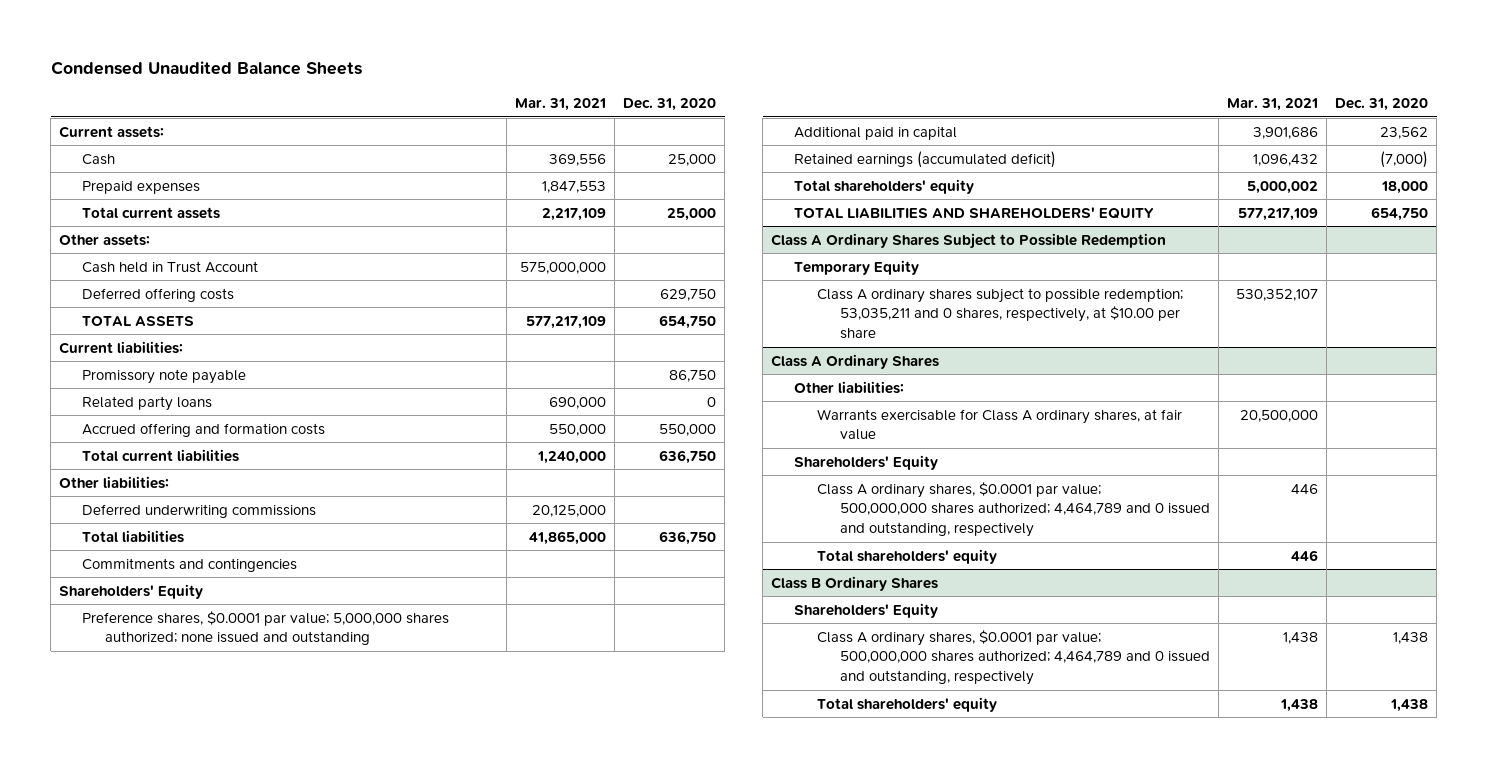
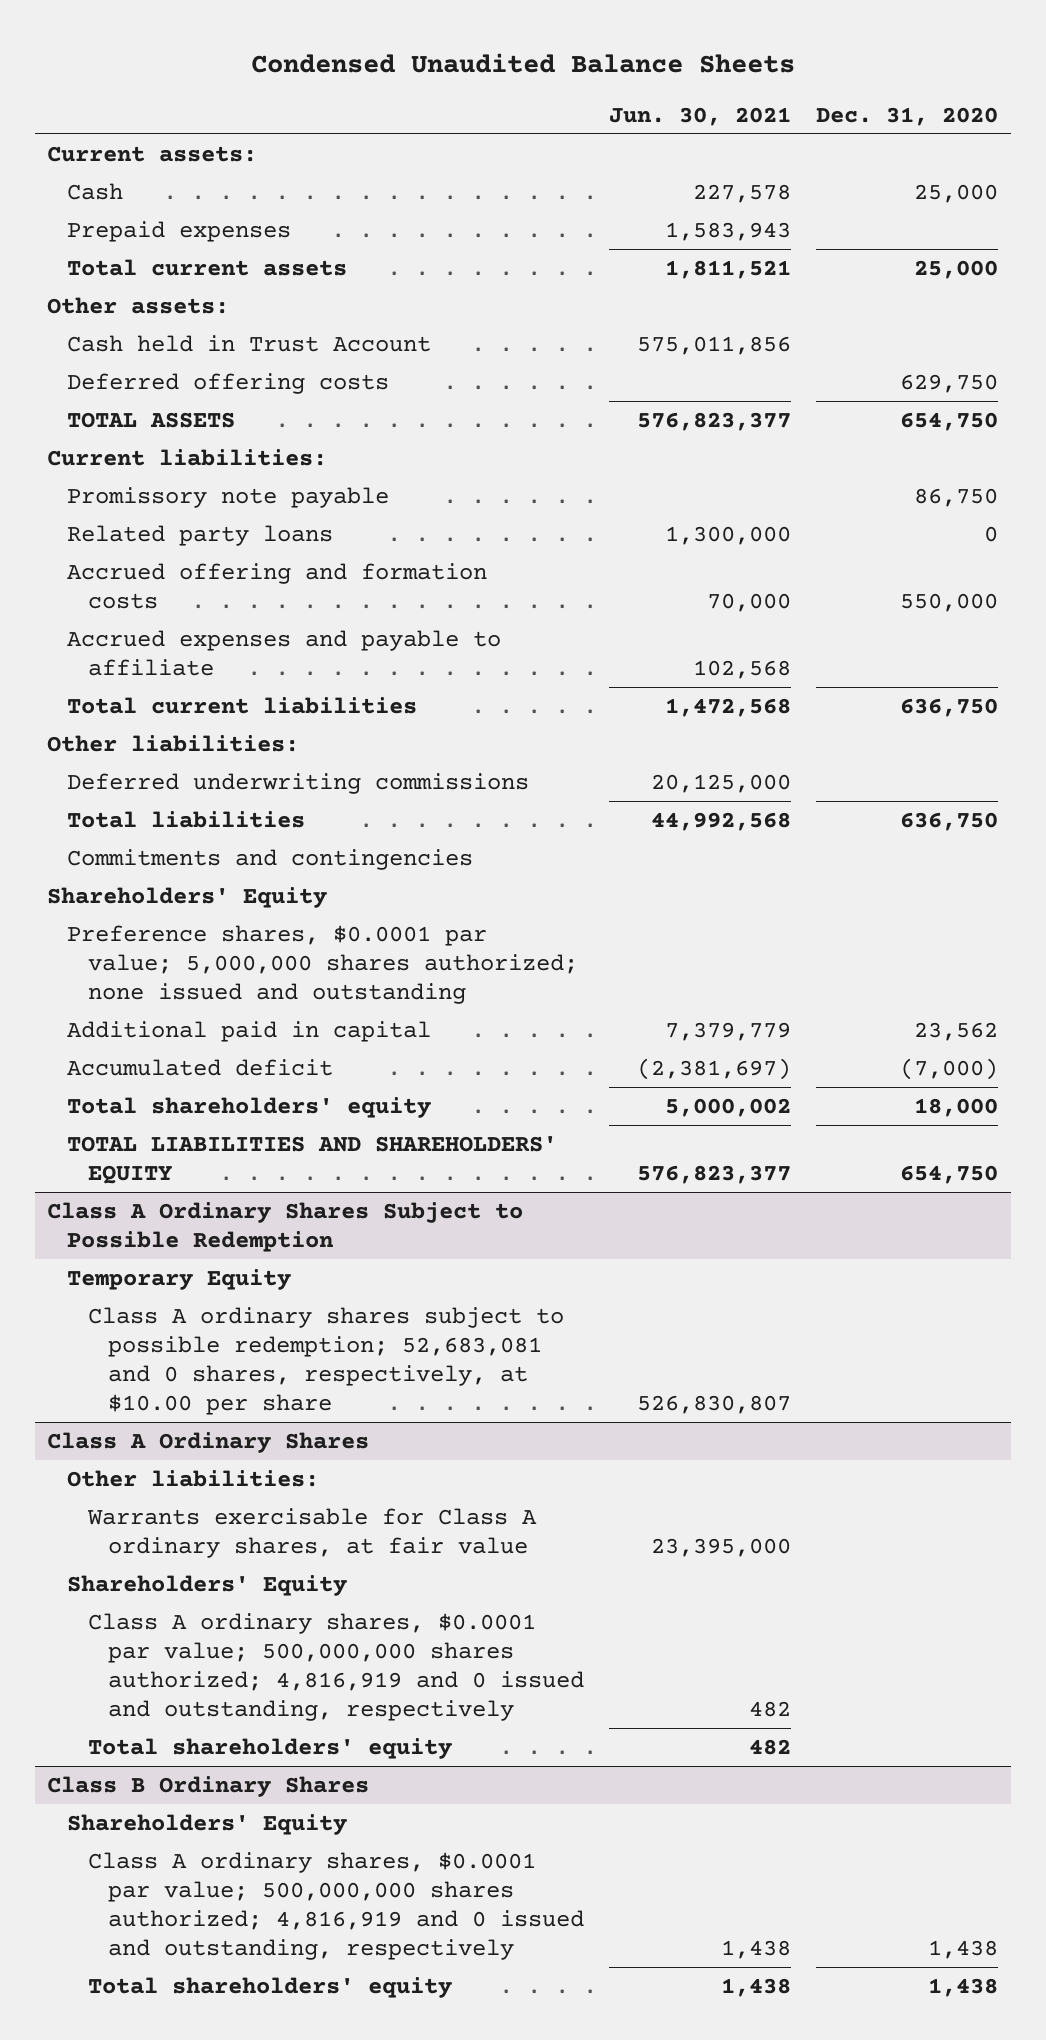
- | Mar. 31, 2021 | Dec. 31, 2020
+ | Jun. 30, 2021 | Dec. 31, 2020
+ Accrued expenses and payable to affiliate | 102,568 |
- Retained earnings (accumulated deficit) | 1,096,432 | (7,000)
+ Accumulated deficit | (2,381,697) | (7,000)
@ Class A Ordinary Shares Subject to Possible Redemption
- Class A ordinary shares subject to possible redemption; 53,035,211 and 0 shares, respectively, at $10.00 per share | 530,352,107 |
+ Class A ordinary shares subject to possible redemption; 52,683,081 and 0 shares, respectively, at $10.00 per share | 526,830,807 |
@ Class A Ordinary Shares
- Class A ordinary shares, $0.0001 par value; 500,000,000 shares authorized; 4,464,789 and 0 issued and outstanding, respectively | 446 |
+ Class A ordinary shares, $0.0001 par value; 500,000,000 shares authorized; 4,816,919 and 0 issued and outstanding, respectively | 482 |
@ Class B Ordinary Shares
- Class A ordinary shares, $0.0001 par value; 500,000,000 shares authorized; 4,464,789 and 0 issued and outstanding, respectively | 1,438 | 1,438
+ Class A ordinary shares, $0.0001 par value; 500,000,000 shares authorized; 4,816,919 and 0 issued and outstanding, respectively | 1,438 | 1,438

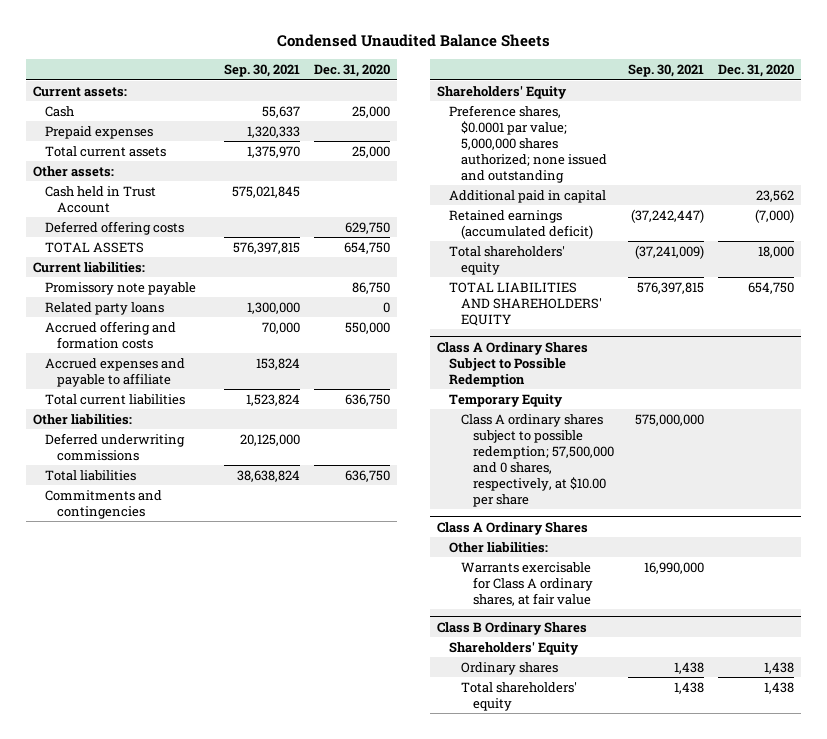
- | Jun. 30, 2021 | Dec. 31, 2020
+ | Sep. 30, 2021 | Dec. 31, 2020
- Accumulated deficit | (2,381,697) | (7,000)
+ Retained earnings (accumulated deficit) | (37,242,447) | (7,000)
@ Class A Ordinary Shares Subject to Possible Redemption
- Class A ordinary shares subject to possible redemption; 52,683,081 and 0 shares, respectively, at $10.00 per share | 526,830,807 |
+ Class A ordinary shares subject to possible redemption; 57,500,000 and 0 shares, respectively, at $10.00 per share | 575,000,000 |
@ Class A Ordinary Shares
- Shareholders' Equity
- Class A ordinary shares, $0.0001 par value; 500,000,000 shares authorized; 4,816,919 and 0 issued and outstanding, respectively | 482 |
- Total shareholders' equity | 482 |
@ Class B Ordinary Shares
- Class A ordinary shares, $0.0001 par value; 500,000,000 shares authorized; 4,816,919 and 0 issued and outstanding, respectively | 1,438 | 1,438
+ Ordinary shares | 1,438 | 1,438

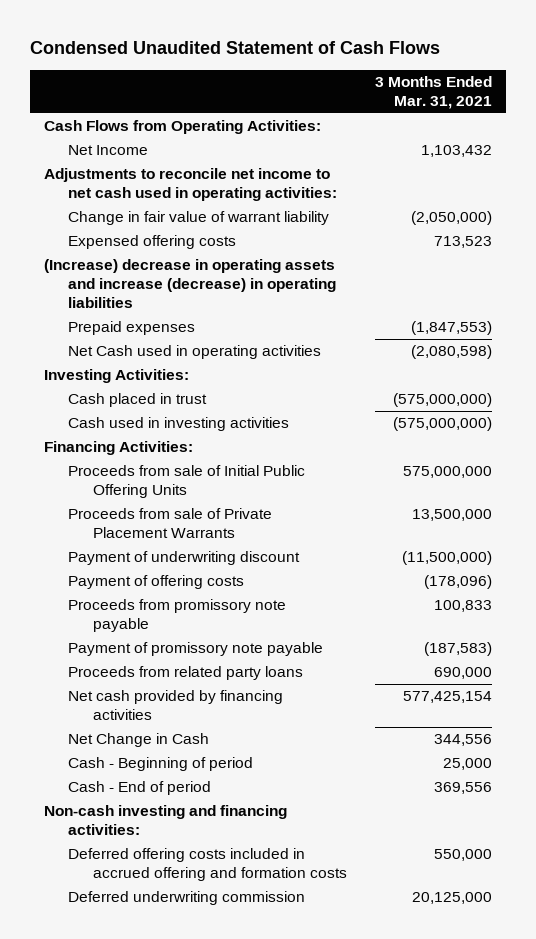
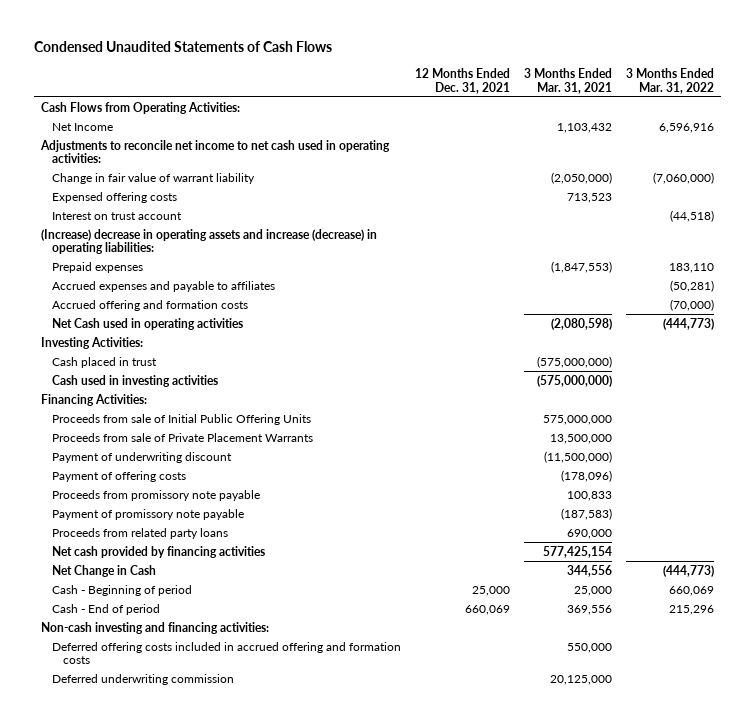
- Condensed Unaudited Statement of Cash Flows
+ Condensed Unaudited Statements of Cash Flows
- | 3 Months Ended Mar. 31, 2021
+ | 12 Months Ended Dec. 31, 2021 | 3 Months Ended Mar. 31, 2021 | 3 Months Ended Mar. 31, 2022
- (Increase) decrease in operating assets and increase (decrease) in operating liabilities
+ Interest on trust account | | | (44,518)
+ (Increase) decrease in operating assets and increase (decrease) in operating liabilities:
+ Accrued expenses and payable to affiliates | | | (50,281)
+ Accrued offering and formation costs | | | (70,000)

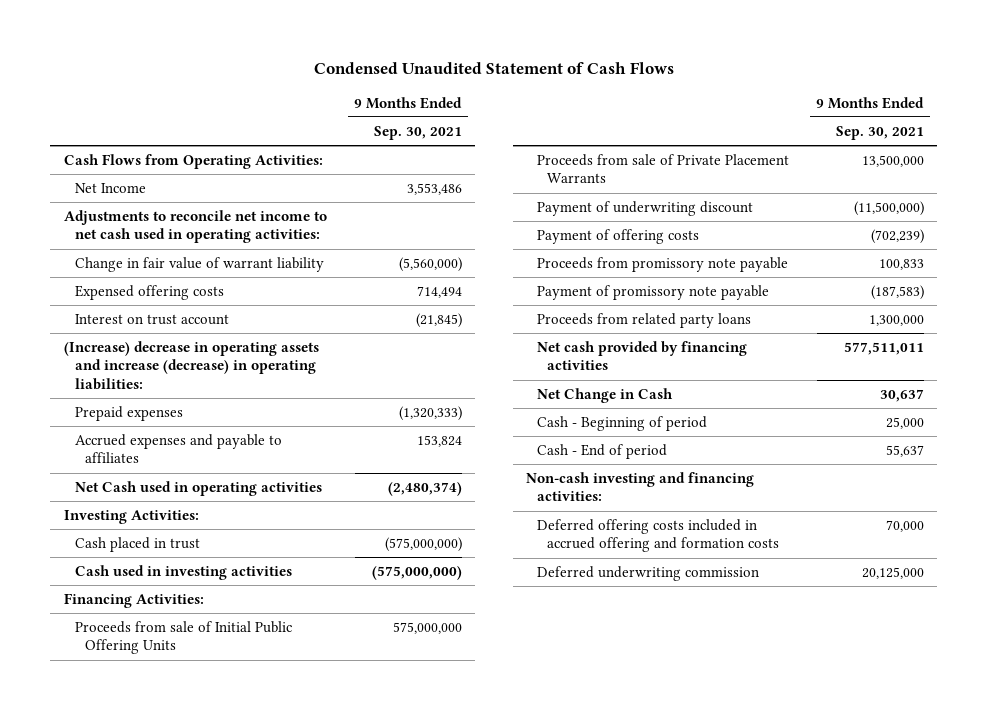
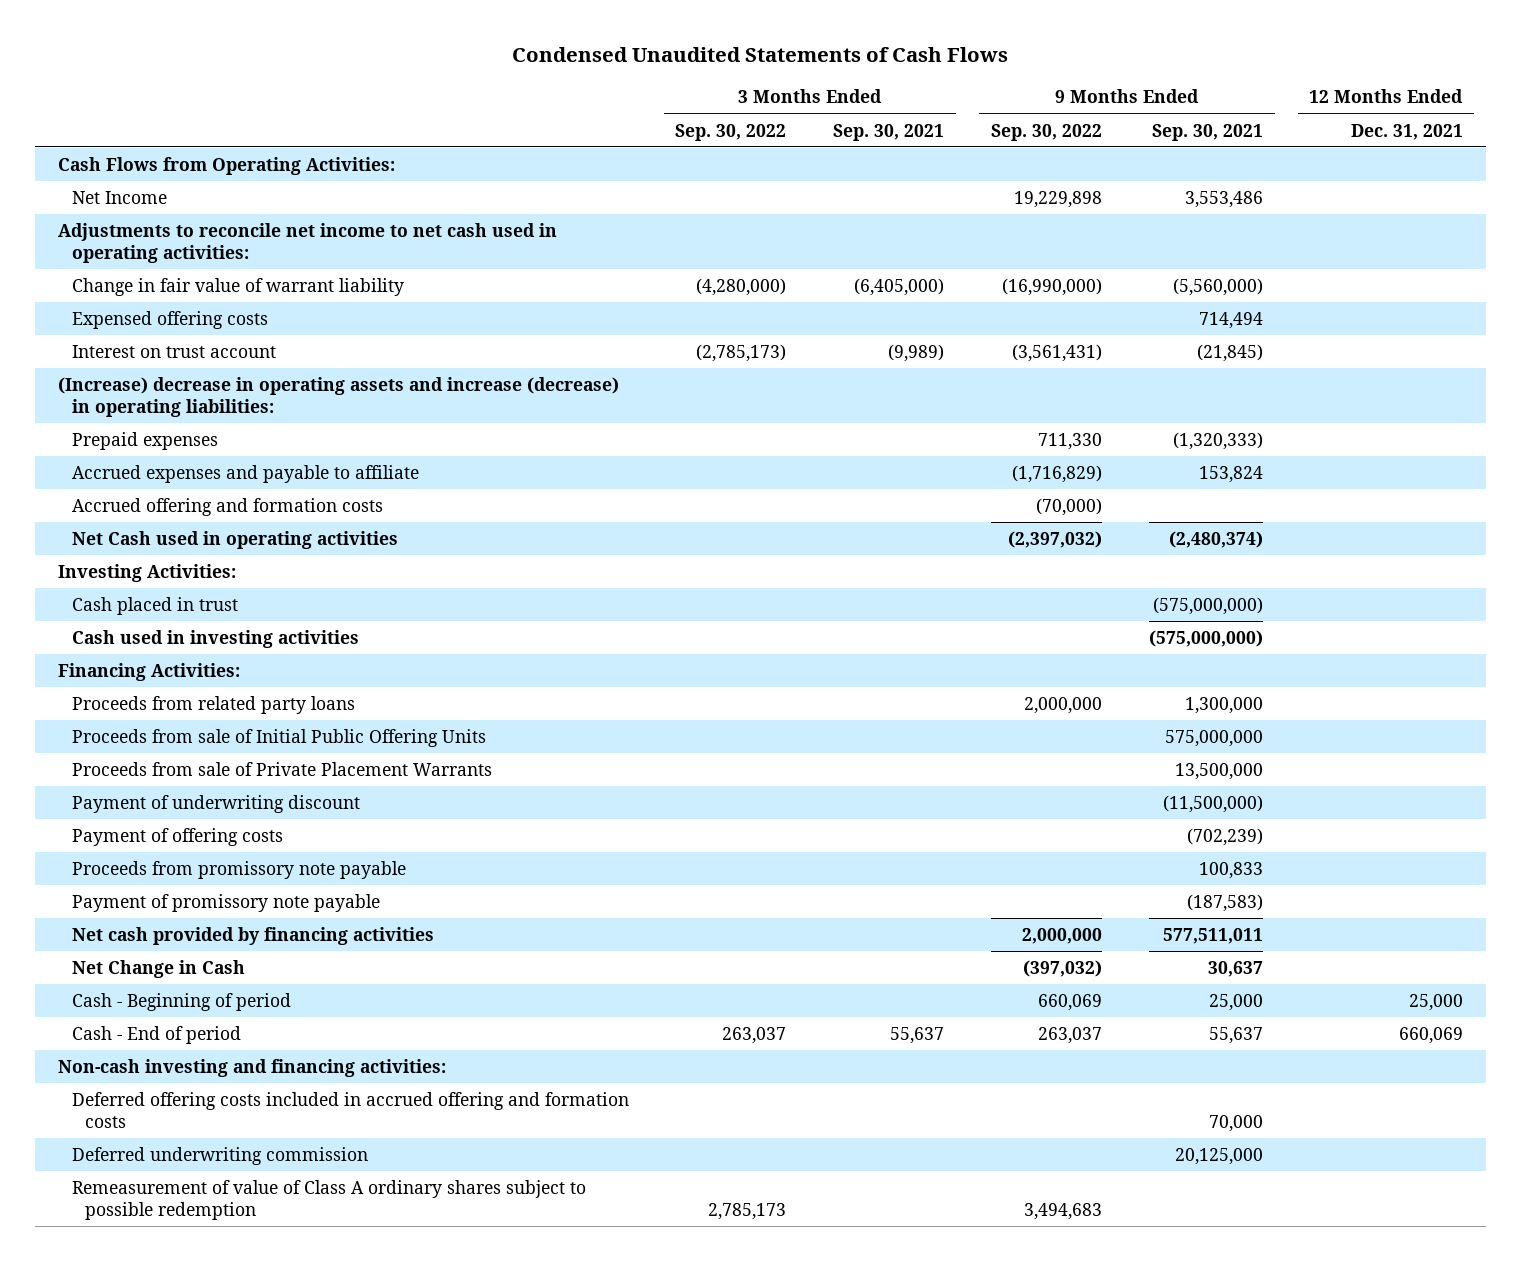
- Condensed Unaudited Statement of Cash Flows
+ Condensed Unaudited Statements of Cash Flows
- | 9 Months Ended Sep. 30, 2021
+ | 3 Months Ended Sep. 30, 2022 | 3 Months Ended Sep. 30, 2021 | 9 Months Ended Sep. 30, 2022 | 9 Months Ended Sep. 30, 2021 | 12 Months Ended Dec. 31, 2021
- Accrued expenses and payable to affiliates | 153,824
+ Accrued expenses and payable to affiliate | | | (1,716,829) | 153,824 |
+ Accrued offering and formation costs | | | (70,000) | |
moved up: Proceeds from related party loans | | | 2,000,000 | 1,300,000 |
+ Remeasurement of value of Class A ordinary shares subject to possible redemption | 2,785,173 | | 3,494,683 | |

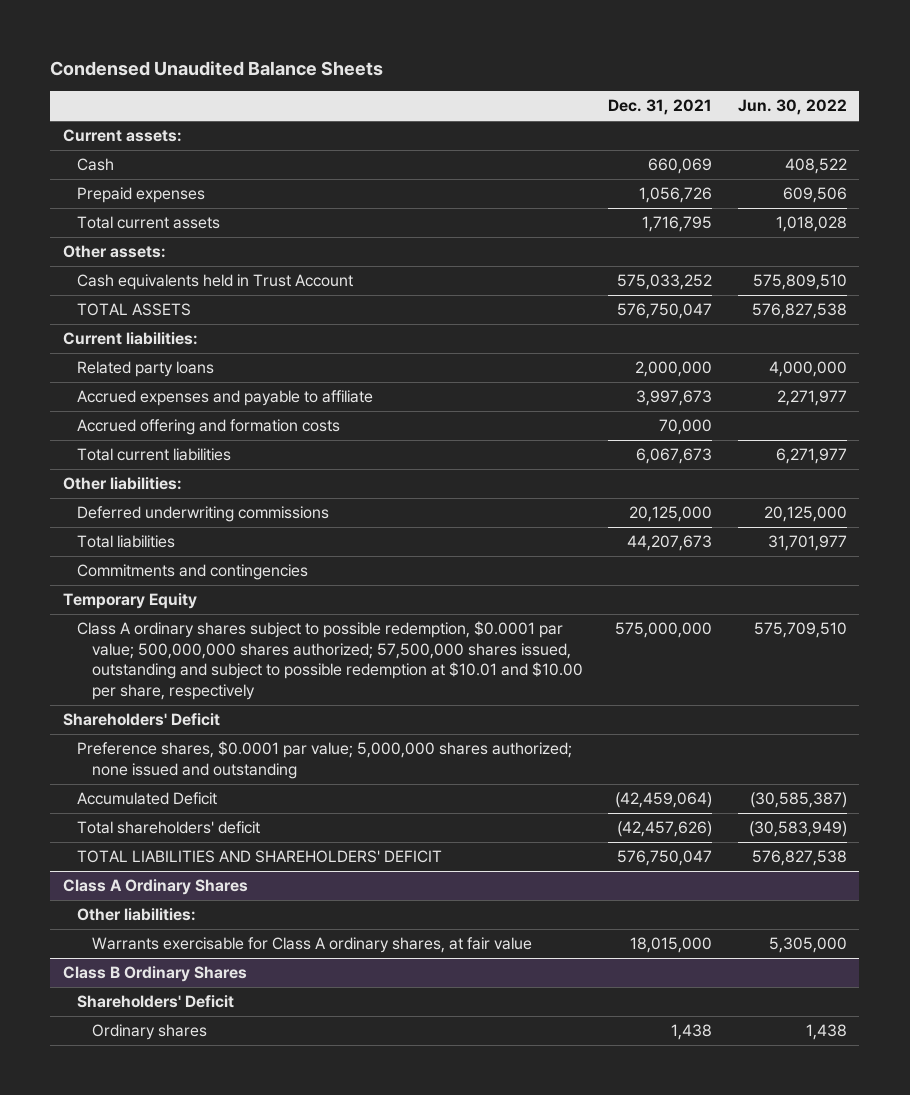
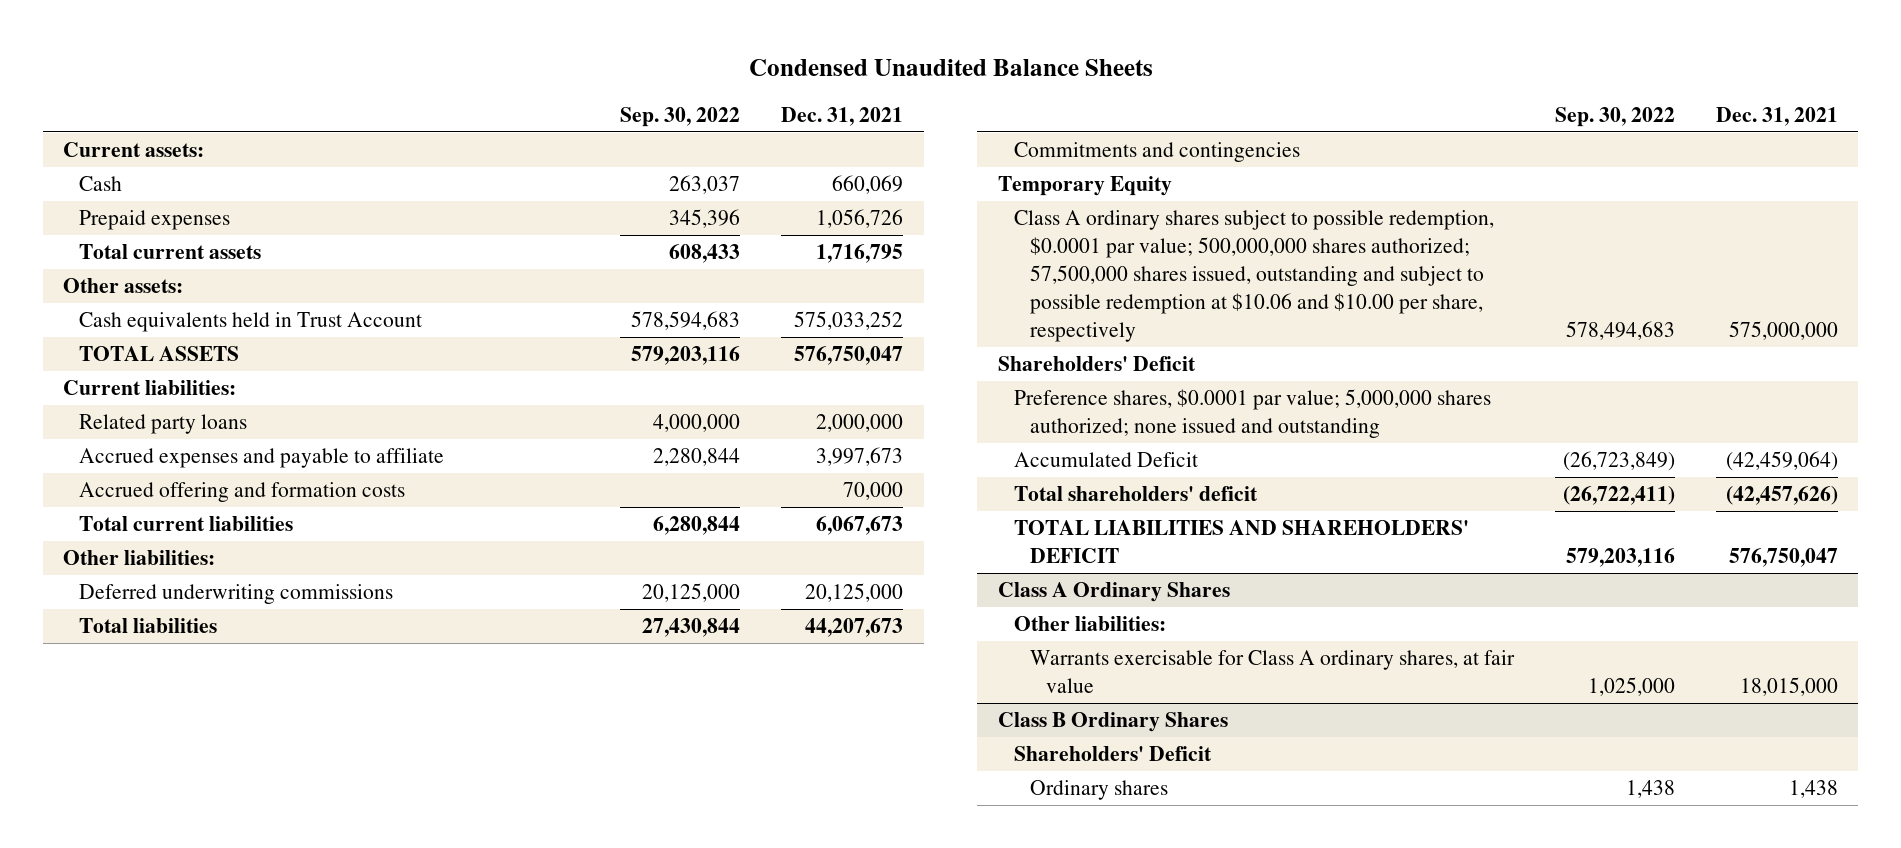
- | Dec. 31, 2021 | Jun. 30, 2022
+ | Sep. 30, 2022 | Dec. 31, 2021
- Class A ordinary shares subject to possible redemption, $0.0001 par value; 500,000,000 shares authorized; 57,500,000 shares issued, outstanding and subject to possible redemption at $10.01 and $10.00 per share, respectively | 575,000,000 | 575,709,510
+ Class A ordinary shares subject to possible redemption, $0.0001 par value; 500,000,000 shares authorized; 57,500,000 shares issued, outstanding and subject to possible redemption at $10.06 and $10.00 per share, respectively | 578,494,683 | 575,000,000

